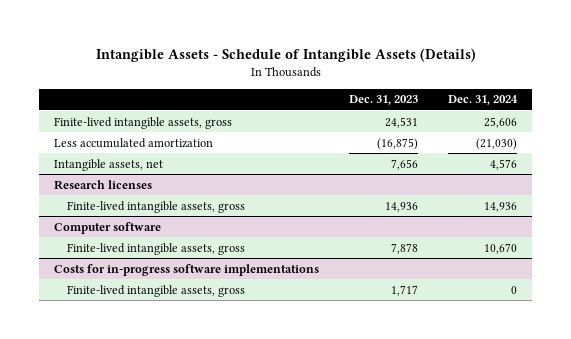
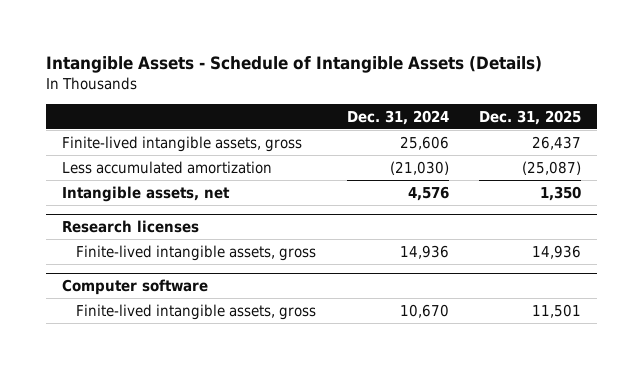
- | Dec. 31, 2023 | Dec. 31, 2024
+ | Dec. 31, 2024 | Dec. 31, 2025
- Costs for in-progress software implementations
- Finite-lived intangible assets, gross | 1,717 | 0

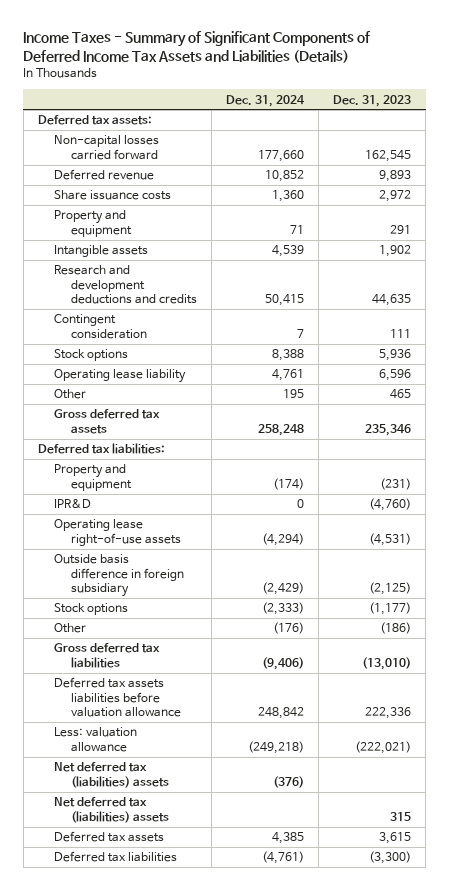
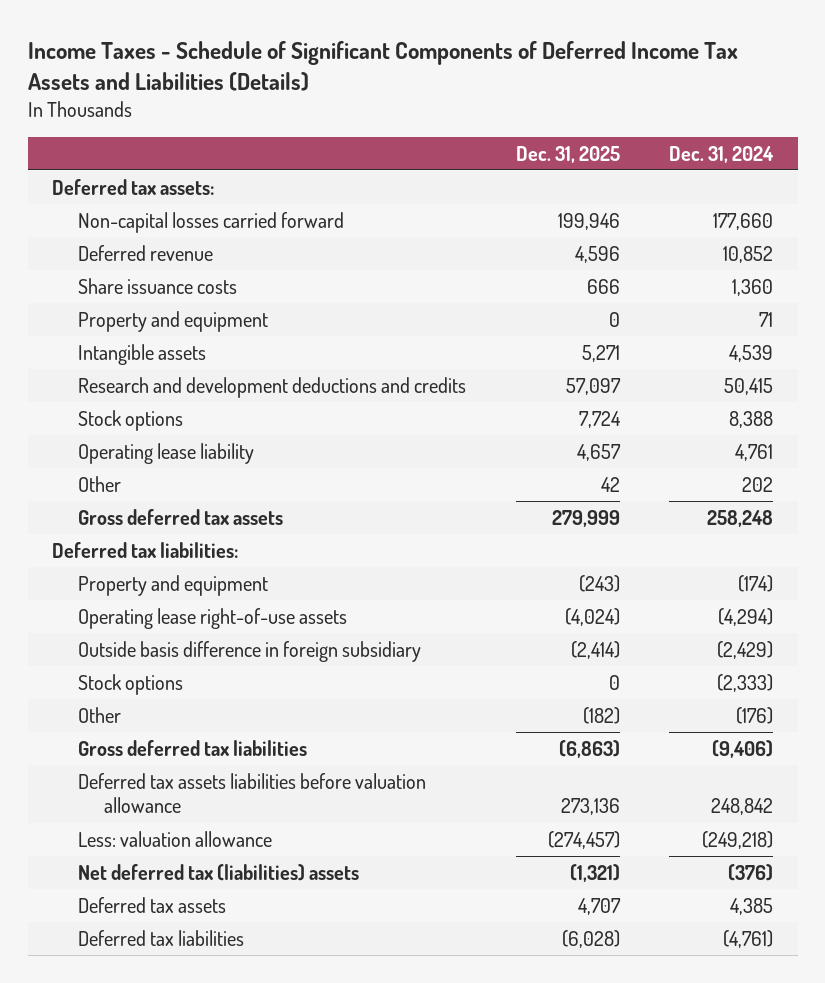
- Income Taxes - Summary of Significant Components of Deferred Income Tax Assets and Liabilities (Details)
+ Income Taxes - Schedule of Significant Components of Deferred Income Tax Assets and Liabilities (Details)
- | Dec. 31, 2024 | Dec. 31, 2023
+ | Dec. 31, 2025 | Dec. 31, 2024
- Contingent consideration | 7 | 111
- Other | 195 | 465
+ Other | 42 | 202
- IPR&D | 0 | (4,760)
- Net deferred tax (liabilities) assets | | 315

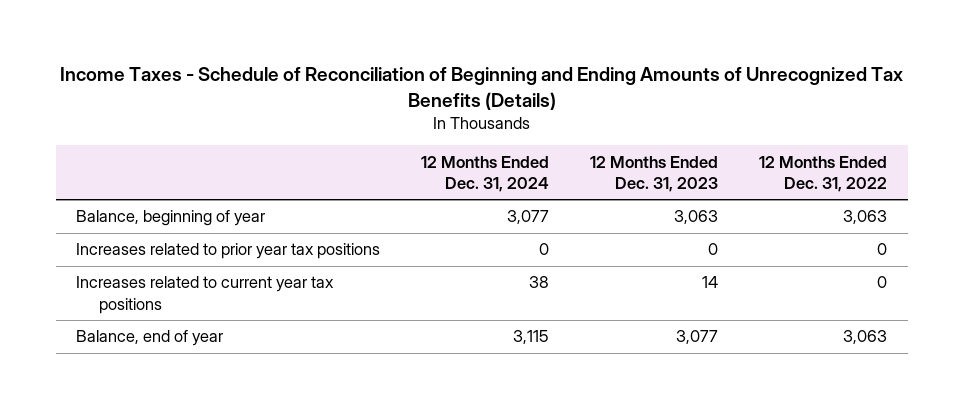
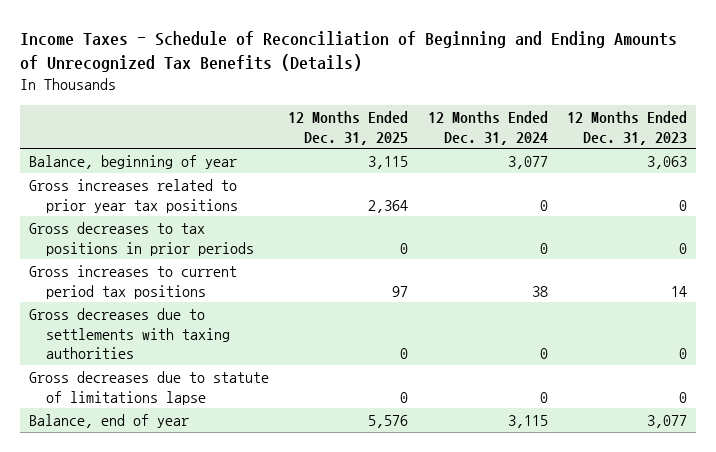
- | 12 Months Ended Dec. 31, 2024 | 12 Months Ended Dec. 31, 2023 | 12 Months Ended Dec. 31, 2022
+ | 12 Months Ended Dec. 31, 2025 | 12 Months Ended Dec. 31, 2024 | 12 Months Ended Dec. 31, 2023
- Increases related to prior year tax positions | 0 | 0 | 0
- Increases related to current year tax positions | 38 | 14 | 0
+ Gross increases related to prior year tax positions | 2,364 | 0 | 0
+ Gross decreases to tax positions in prior periods | 0 | 0 | 0
+ Gross increases to current period tax positions | 97 | 38 | 14
+ Gross decreases due to settlements with taxing authorities | 0 | 0 | 0
+ Gross decreases due to statute of limitations lapse | 0 | 0 | 0

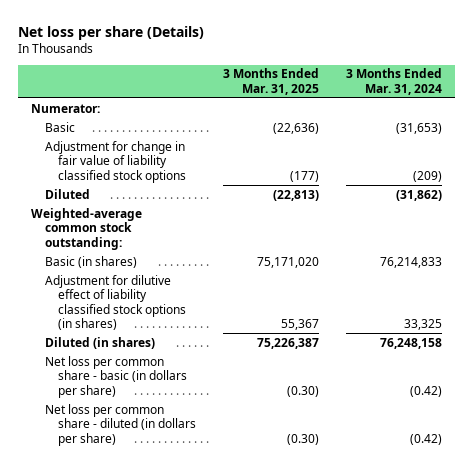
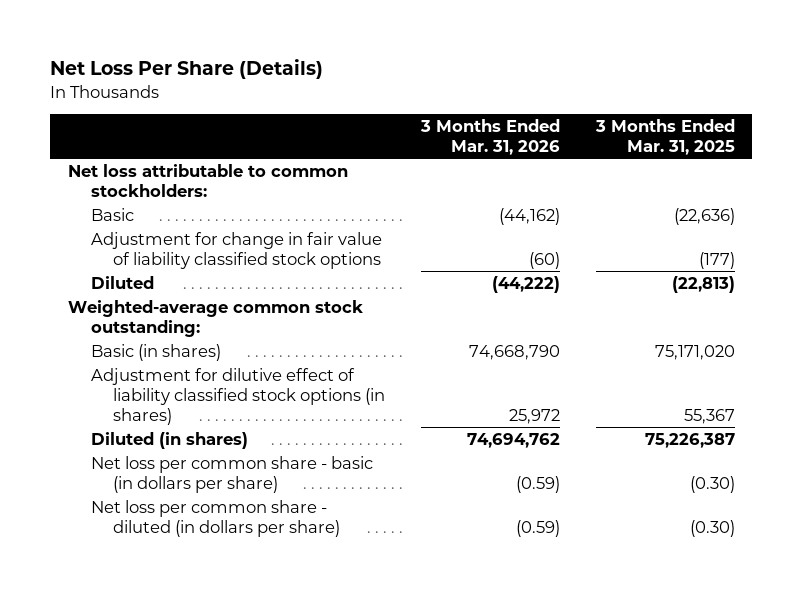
- Net loss per share (Details)
+ Net Loss Per Share (Details)
- | 3 Months Ended Mar. 31, 2025 | 3 Months Ended Mar. 31, 2024
+ | 3 Months Ended Mar. 31, 2026 | 3 Months Ended Mar. 31, 2025
- Numerator:
+ Net loss attributable to common stockholders:

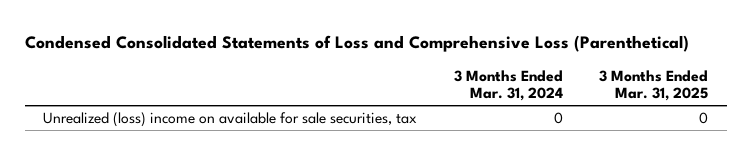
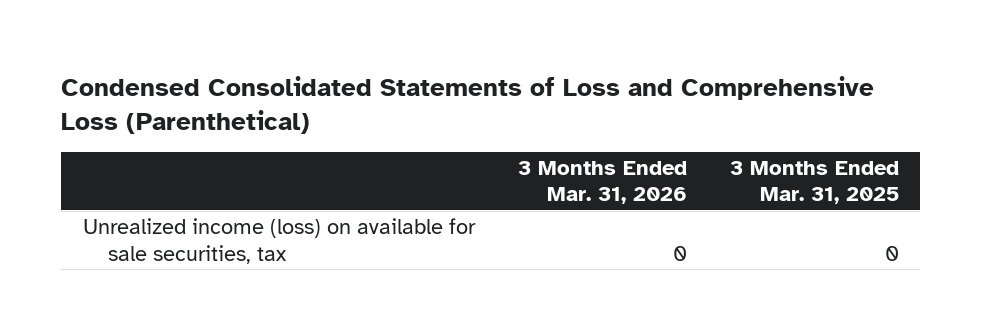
- | 3 Months Ended Mar. 31, 2024 | 3 Months Ended Mar. 31, 2025
+ | 3 Months Ended Mar. 31, 2026 | 3 Months Ended Mar. 31, 2025
- Unrealized (loss) income on available for sale securities, tax | 0 | 0
+ Unrealized income (loss) on available for sale securities, tax | 0 | 0

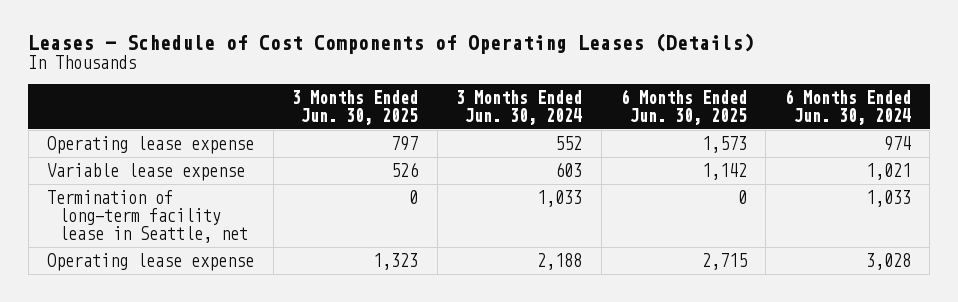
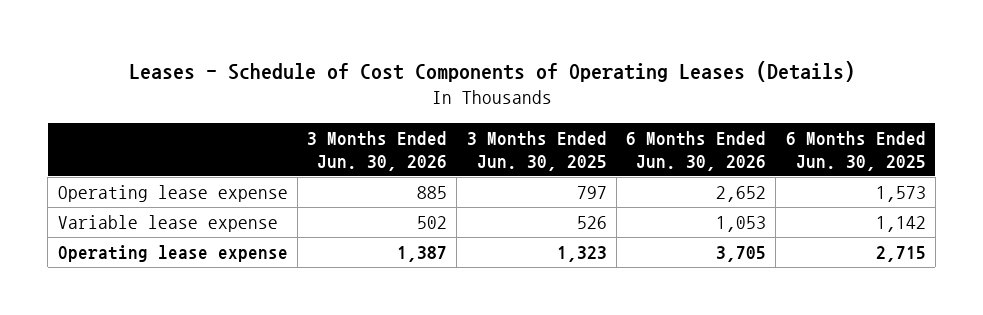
- | 3 Months Ended Jun. 30, 2025 | 3 Months Ended Jun. 30, 2024 | 6 Months Ended Jun. 30, 2025 | 6 Months Ended Jun. 30, 2024
+ | 3 Months Ended Jun. 30, 2026 | 3 Months Ended Jun. 30, 2025 | 6 Months Ended Jun. 30, 2026 | 6 Months Ended Jun. 30, 2025
- Termination of long-term facility lease in Seattle, net | 0 | 1,033 | 0 | 1,033

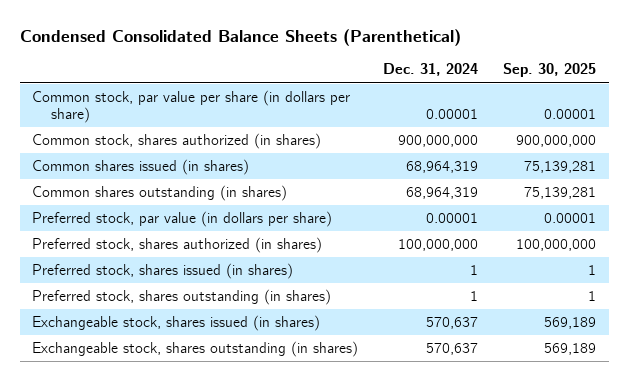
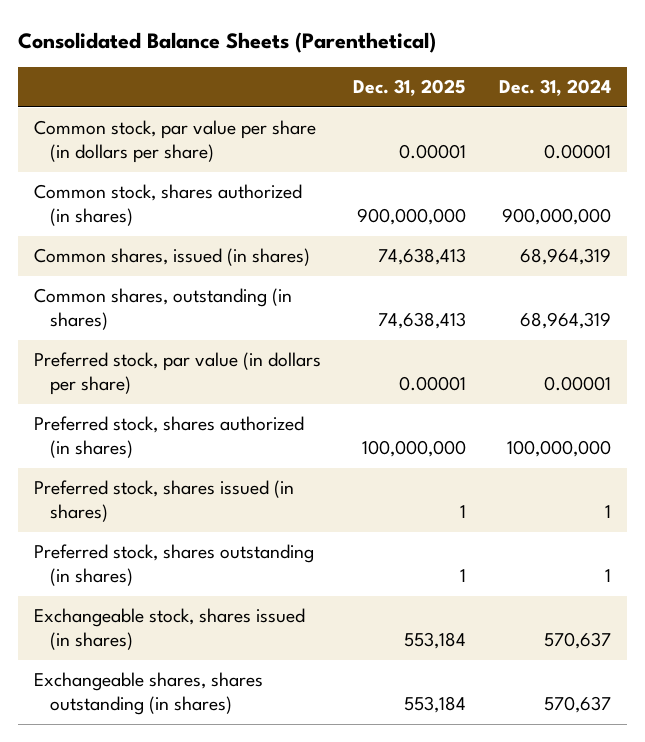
- Condensed Consolidated Balance Sheets (Parenthetical)
+ Consolidated Balance Sheets (Parenthetical)
- | Dec. 31, 2024 | Sep. 30, 2025
+ | Dec. 31, 2025 | Dec. 31, 2024
- Common shares issued (in shares) | 68,964,319 | 75,139,281
- Common shares outstanding (in shares) | 68,964,319 | 75,139,281
+ Common shares, issued (in shares) | 74,638,413 | 68,964,319
+ Common shares, outstanding (in shares) | 74,638,413 | 68,964,319
- Exchangeable stock, shares outstanding (in shares) | 570,637 | 569,189
+ Exchangeable shares, shares outstanding (in shares) | 553,184 | 570,637

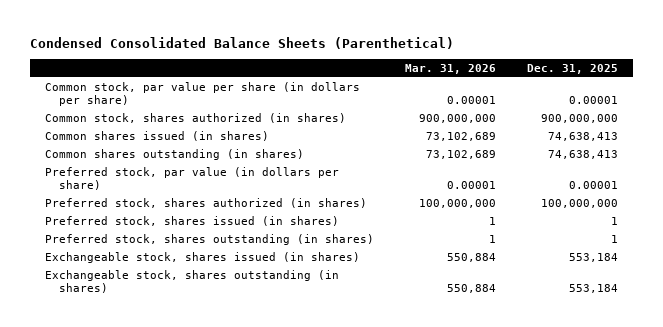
- Consolidated Balance Sheets (Parenthetical)
+ Condensed Consolidated Balance Sheets (Parenthetical)
- | Dec. 31, 2025 | Dec. 31, 2024
+ | Mar. 31, 2026 | Dec. 31, 2025
- Common shares, issued (in shares) | 74,638,413 | 68,964,319
- Common shares, outstanding (in shares) | 74,638,413 | 68,964,319
+ Common shares issued (in shares) | 73,102,689 | 74,638,413
+ Common shares outstanding (in shares) | 73,102,689 | 74,638,413
- Exchangeable shares, shares outstanding (in shares) | 553,184 | 570,637
+ Exchangeable stock, shares outstanding (in shares) | 550,884 | 553,184

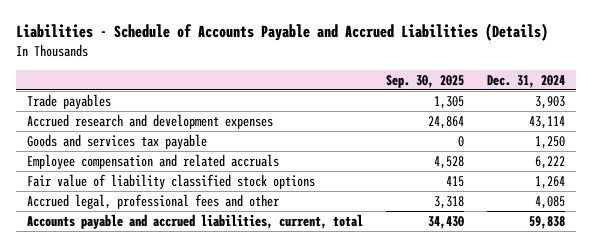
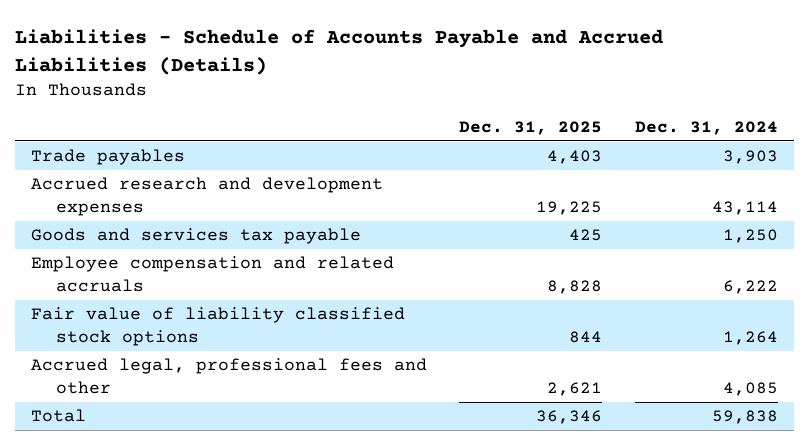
- | Sep. 30, 2025 | Dec. 31, 2024
+ | Dec. 31, 2025 | Dec. 31, 2024
- Accounts payable and accrued liabilities, current, total | 34,430 | 59,838
+ Total | 36,346 | 59,838

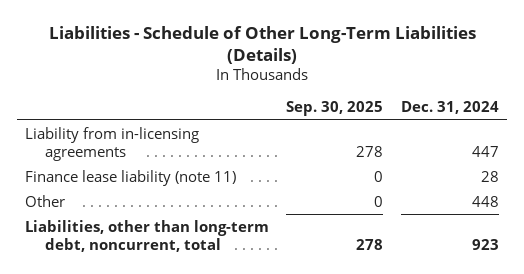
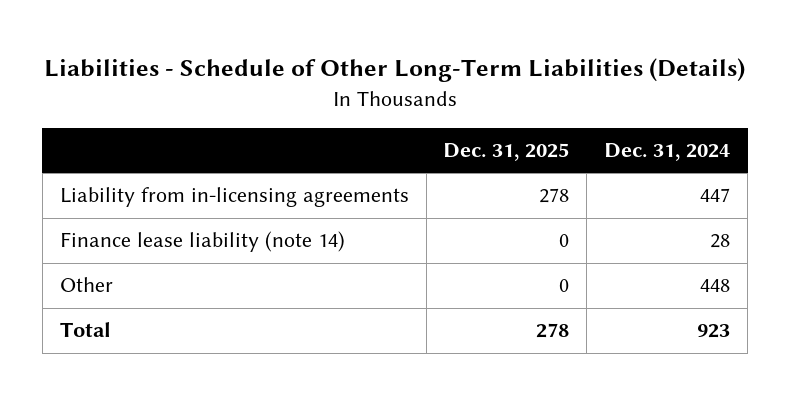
- | Sep. 30, 2025 | Dec. 31, 2024
+ | Dec. 31, 2025 | Dec. 31, 2024
- Finance lease liability (note 11) | 0 | 28
+ Finance lease liability (note 14) | 0 | 28
- Liabilities, other than long-term debt, noncurrent, total | 278 | 923
+ Total | 278 | 923

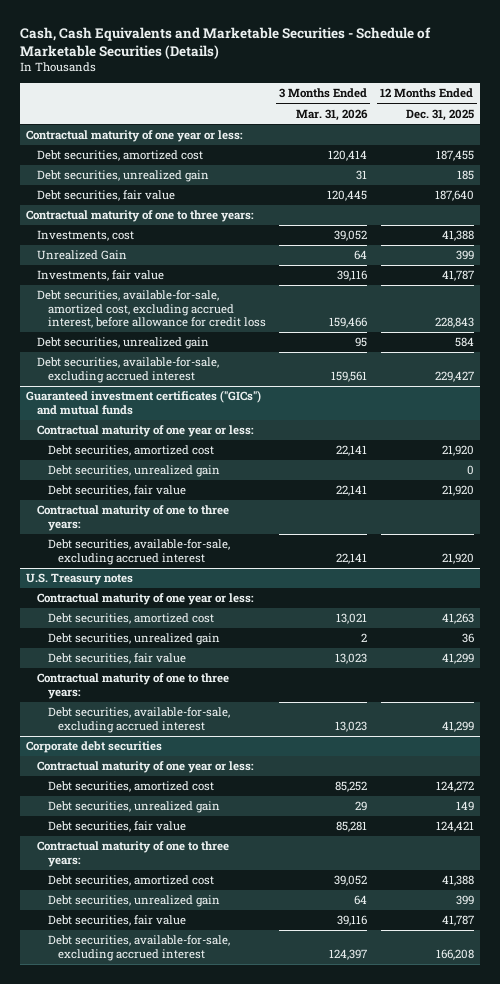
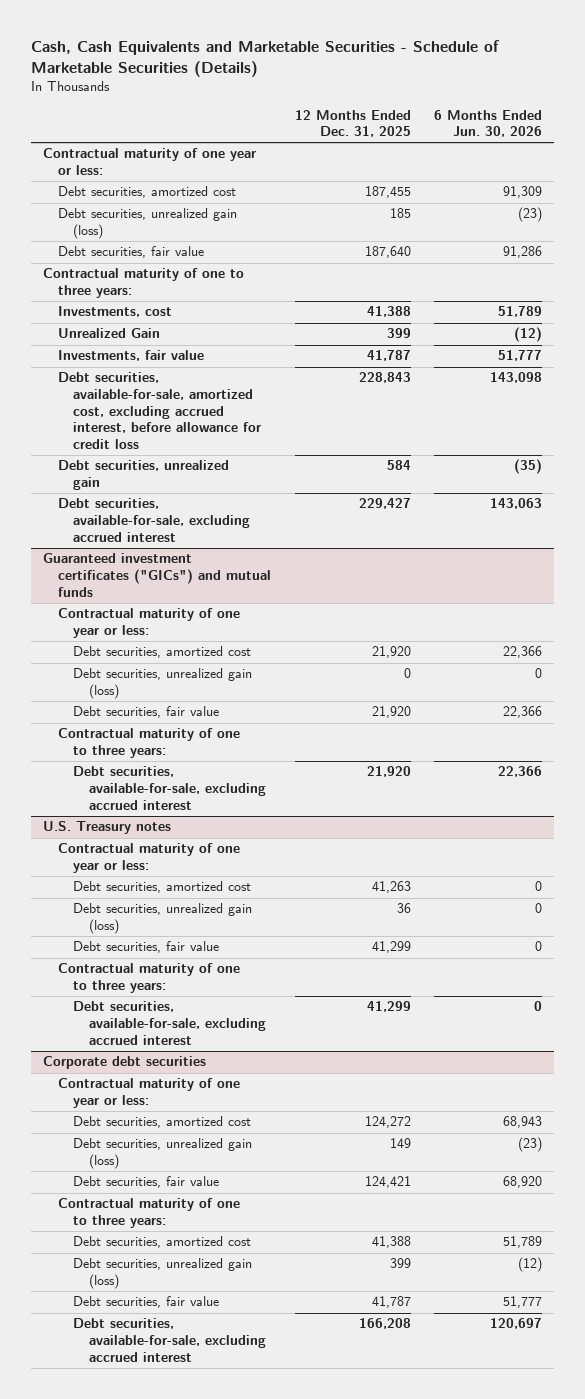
- | 3 Months Ended Mar. 31, 2026 | 12 Months Ended Dec. 31, 2025
+ | 12 Months Ended Dec. 31, 2025 | 6 Months Ended Jun. 30, 2026
- Debt securities, unrealized gain | 31 | 185
+ Debt securities, unrealized gain (loss) | 185 | (23)
@ Guaranteed investment certificates ("GICs") and mutual funds
- Debt securities, unrealized gain | | 0
+ Debt securities, unrealized gain (loss) | 0 | 0
@ U.S. Treasury notes
- Debt securities, unrealized gain | 2 | 36
+ Debt securities, unrealized gain (loss) | 36 | 0
@ Corporate debt securities
- Debt securities, unrealized gain | 29 | 149
+ Debt securities, unrealized gain (loss) | 149 | (23)
- Debt securities, unrealized gain | 64 | 399
+ Debt securities, unrealized gain (loss) | 399 | (12)

